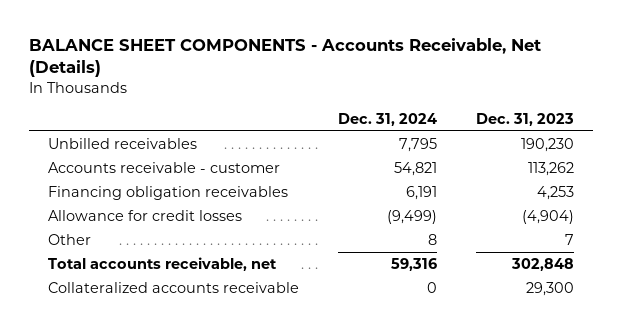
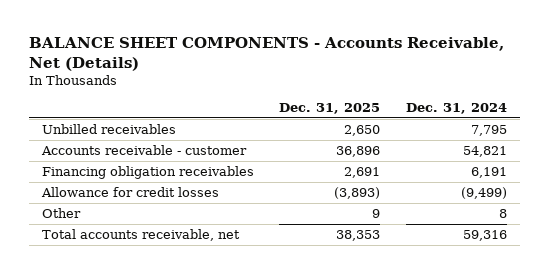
- | Dec. 31, 2024 | Dec. 31, 2023
+ | Dec. 31, 2025 | Dec. 31, 2024
- Collateralized accounts receivable | 0 | 29,300

